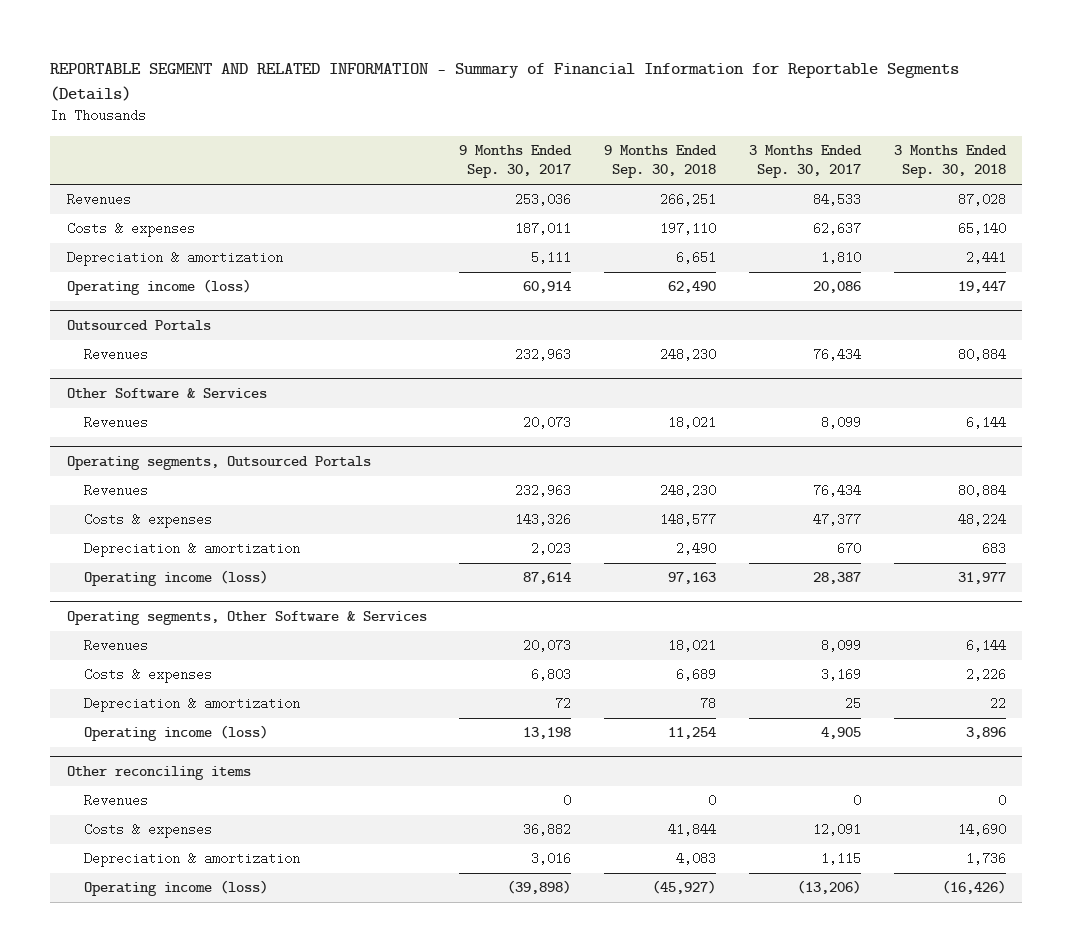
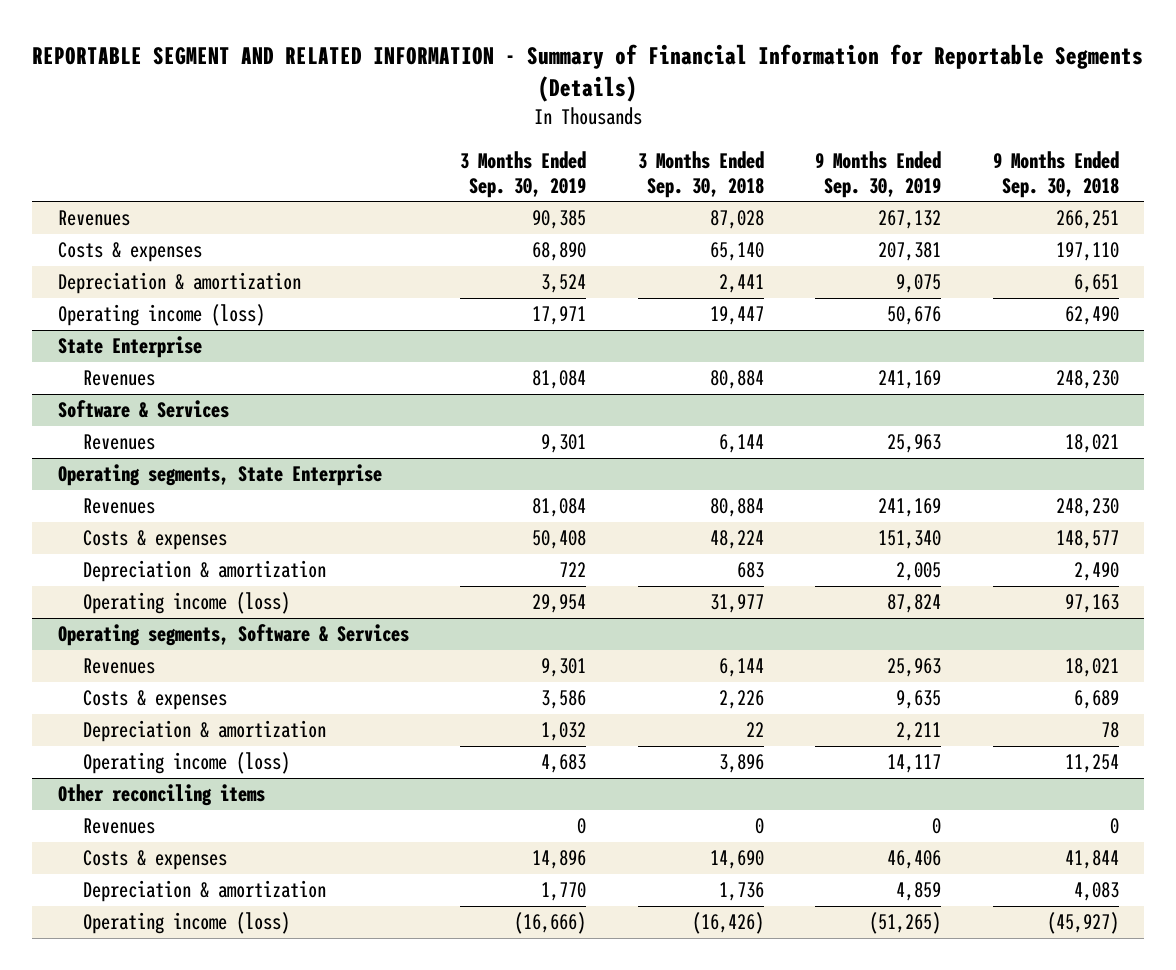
- | 9 Months Ended Sep. 30, 2017 | 9 Months Ended Sep. 30, 2018 | 3 Months Ended Sep. 30, 2017 | 3 Months Ended Sep. 30, 2018
+ | 3 Months Ended Sep. 30, 2019 | 3 Months Ended Sep. 30, 2018 | 9 Months Ended Sep. 30, 2019 | 9 Months Ended Sep. 30, 2018
- Outsourced Portals
+ State Enterprise
- Other Software & Services
+ Software & Services
- Operating segments, Outsourced Portals
+ Operating segments, State Enterprise
- Operating segments, Other Software & Services
+ Operating segments, Software & Services

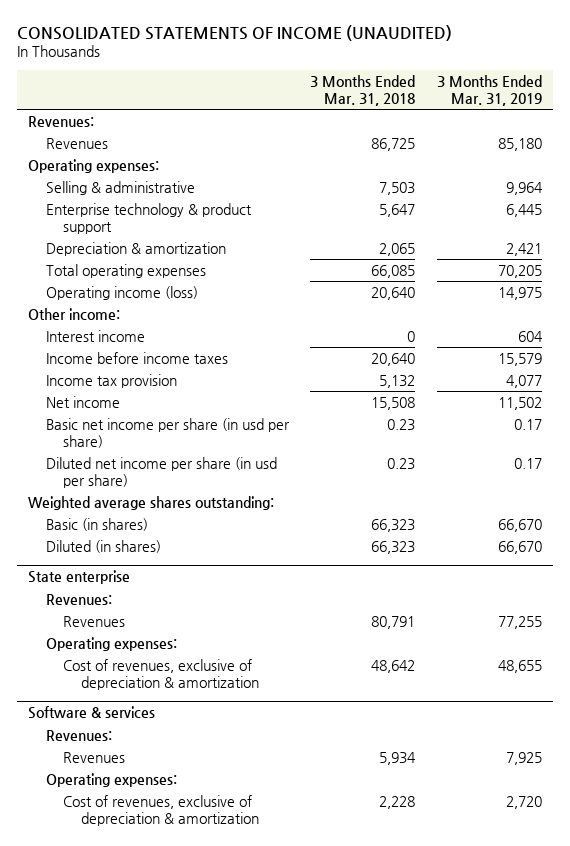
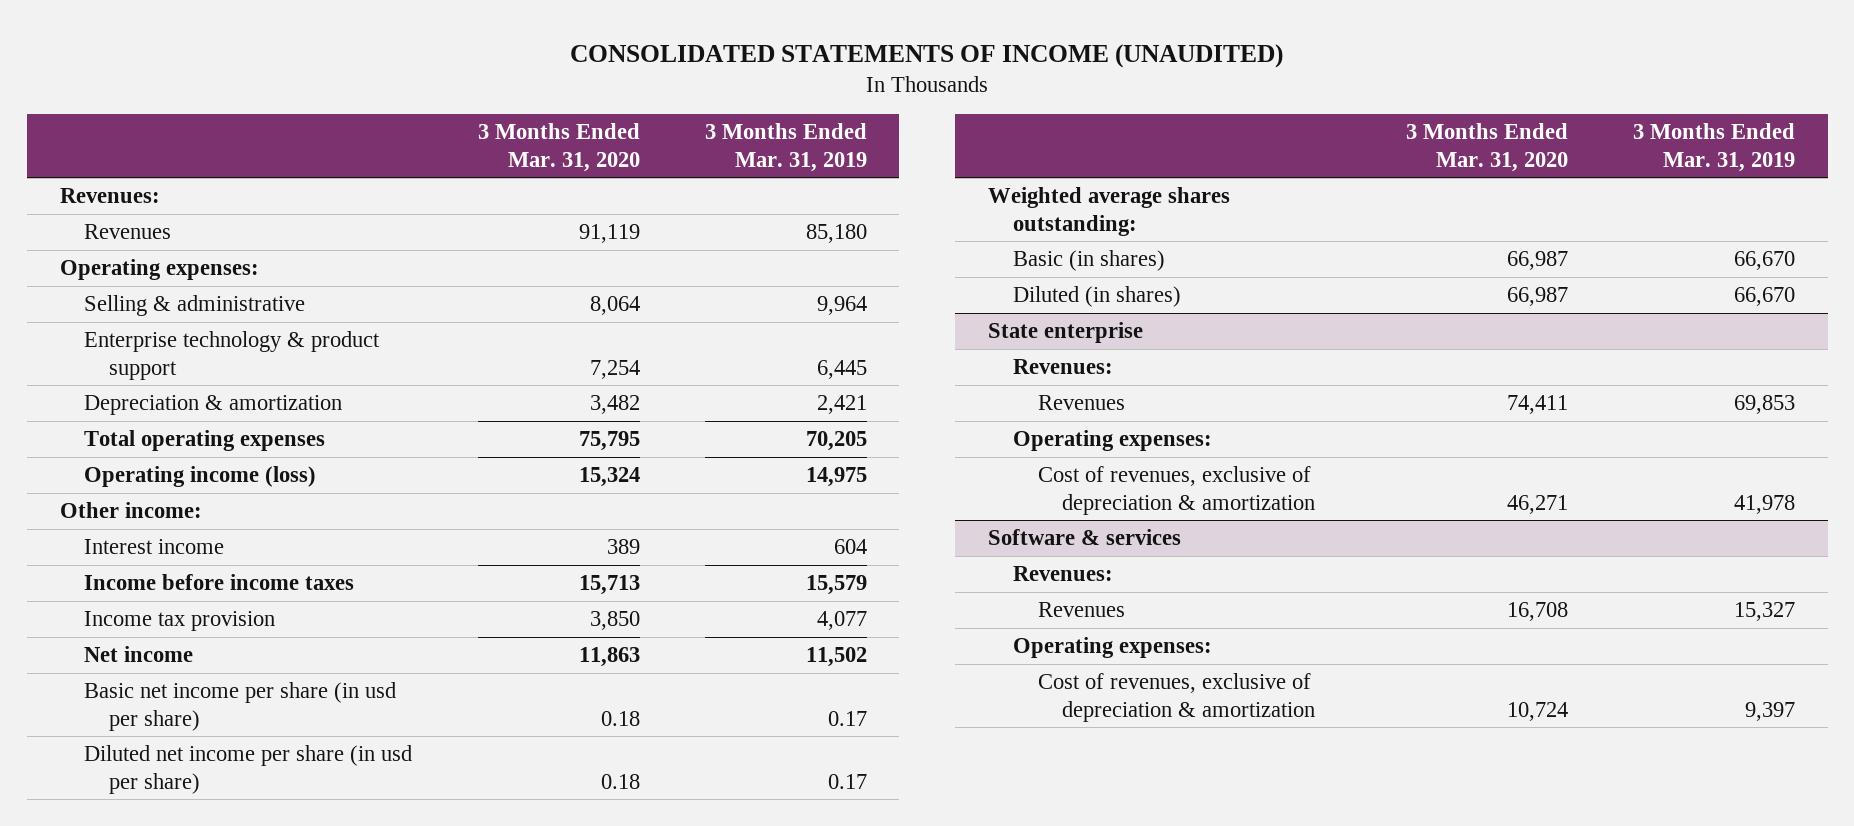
- | 3 Months Ended Mar. 31, 2018 | 3 Months Ended Mar. 31, 2019
+ | 3 Months Ended Mar. 31, 2020 | 3 Months Ended Mar. 31, 2019
@ State enterprise
- Revenues | 80,791 | 77,255
+ Revenues | 74,411 | 69,853
- Cost of revenues, exclusive of depreciation & amortization | 48,642 | 48,655
+ Cost of revenues, exclusive of depreciation & amortization | 46,271 | 41,978
@ Software & services
- Revenues | 5,934 | 7,925
+ Revenues | 16,708 | 15,327
- Cost of revenues, exclusive of depreciation & amortization | 2,228 | 2,720
+ Cost of revenues, exclusive of depreciation & amortization | 10,724 | 9,397

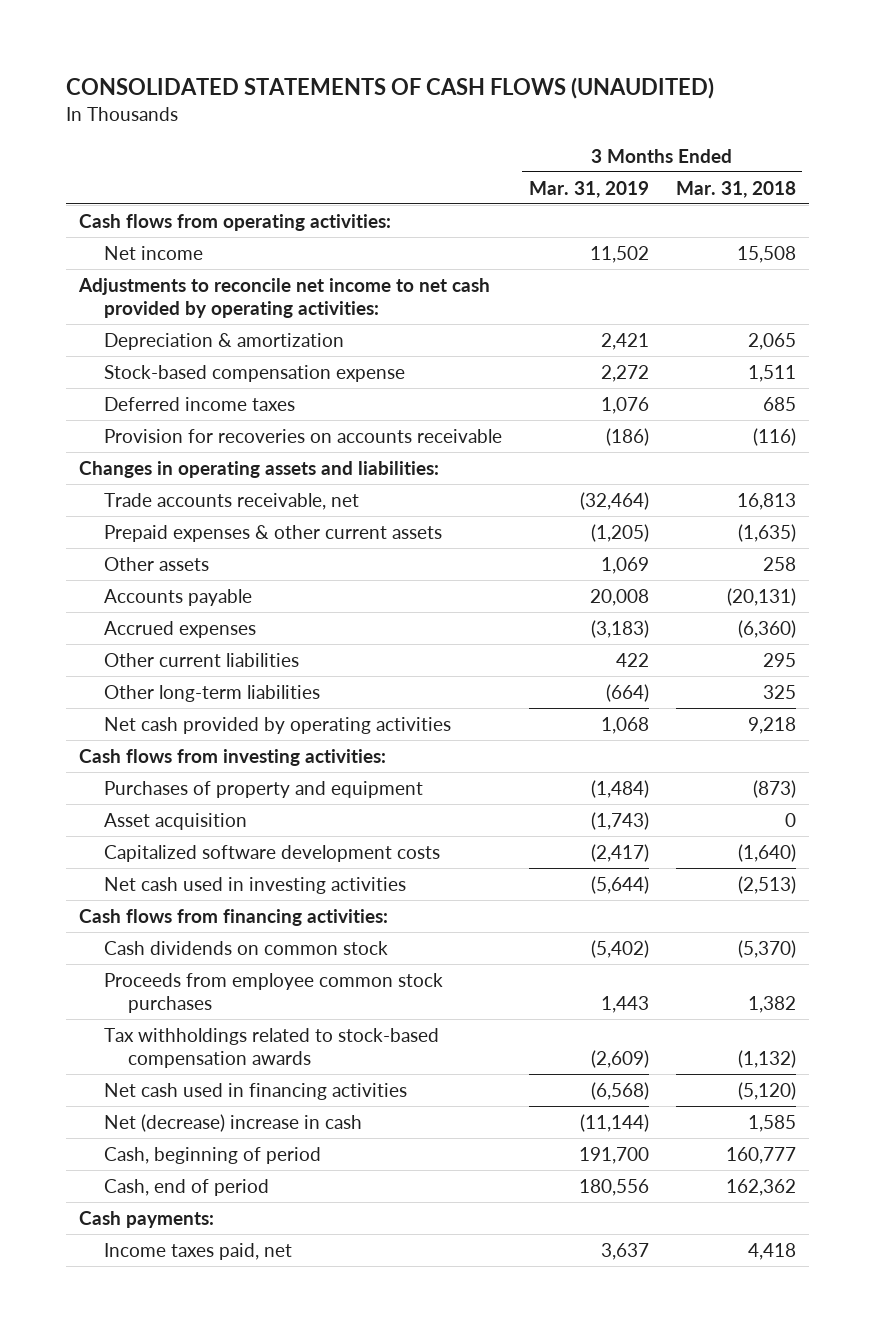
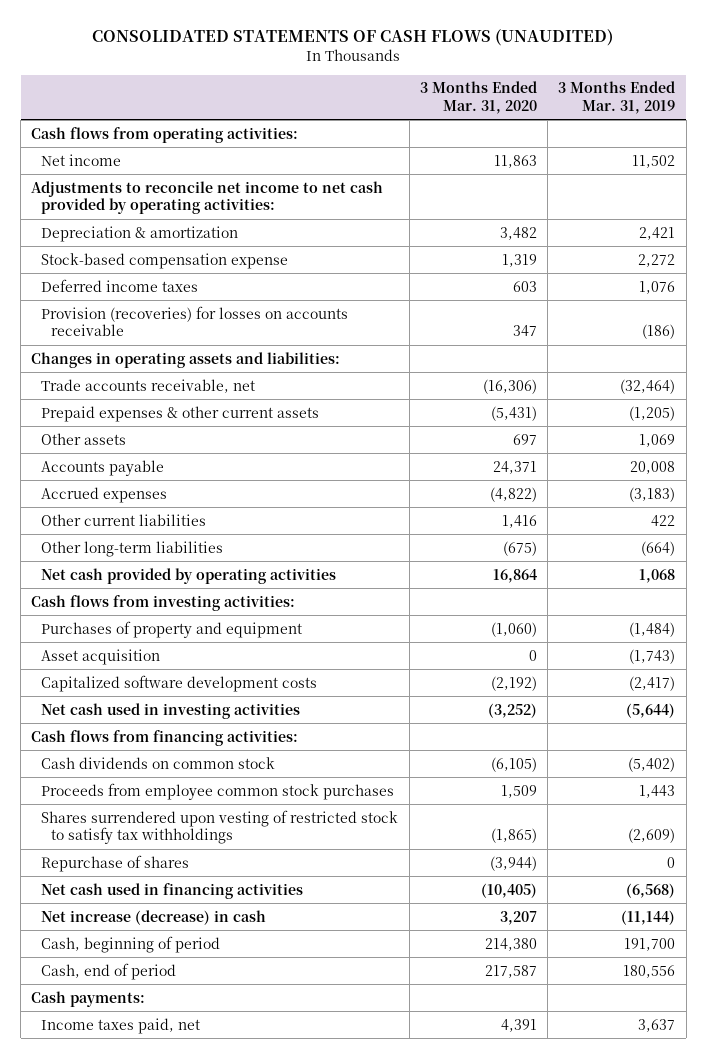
- | 3 Months Ended Mar. 31, 2019 | 3 Months Ended Mar. 31, 2018
+ | 3 Months Ended Mar. 31, 2020 | 3 Months Ended Mar. 31, 2019
- Provision for recoveries on accounts receivable | (186) | (116)
+ Provision (recoveries) for losses on accounts receivable | 347 | (186)
- Tax withholdings related to stock-based compensation awards | (2,609) | (1,132)
+ Shares surrendered upon vesting of restricted stock to satisfy tax withholdings | (1,865) | (2,609)
+ Repurchase of shares | (3,944) | 0
- Net (decrease) increase in cash | (11,144) | 1,585
+ Net increase (decrease) in cash | 3,207 | (11,144)

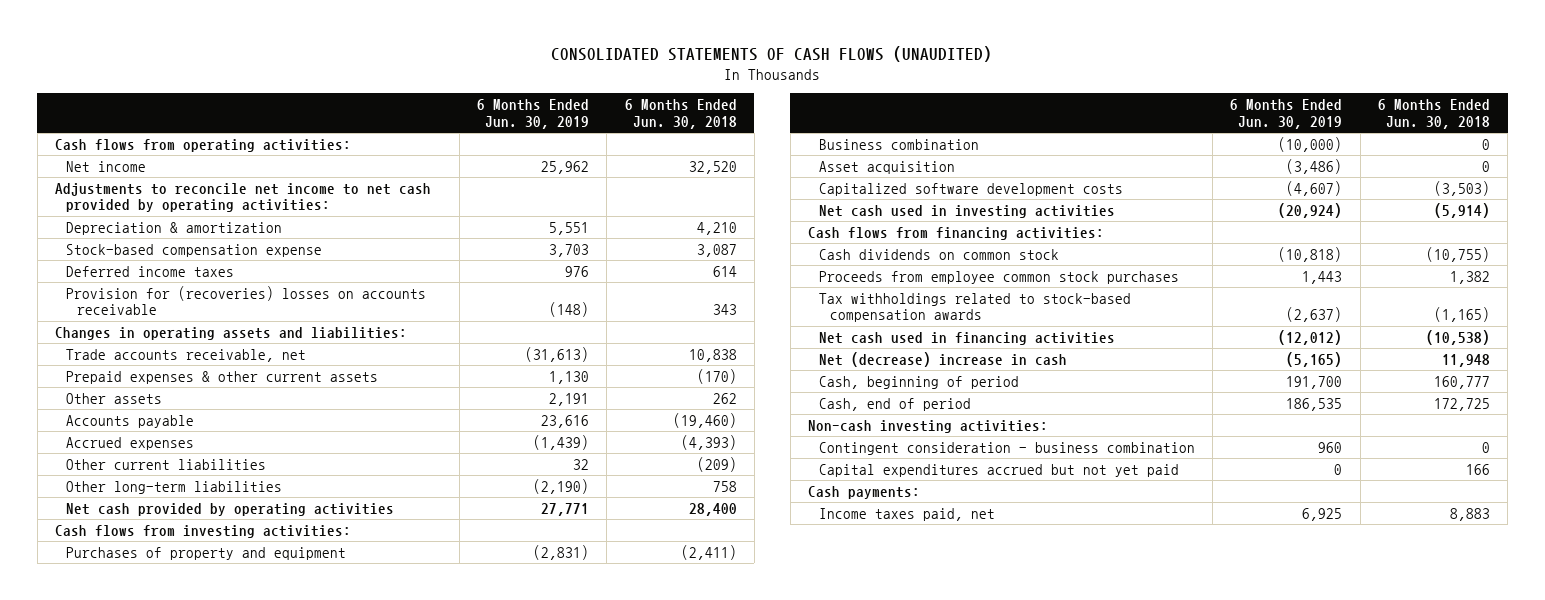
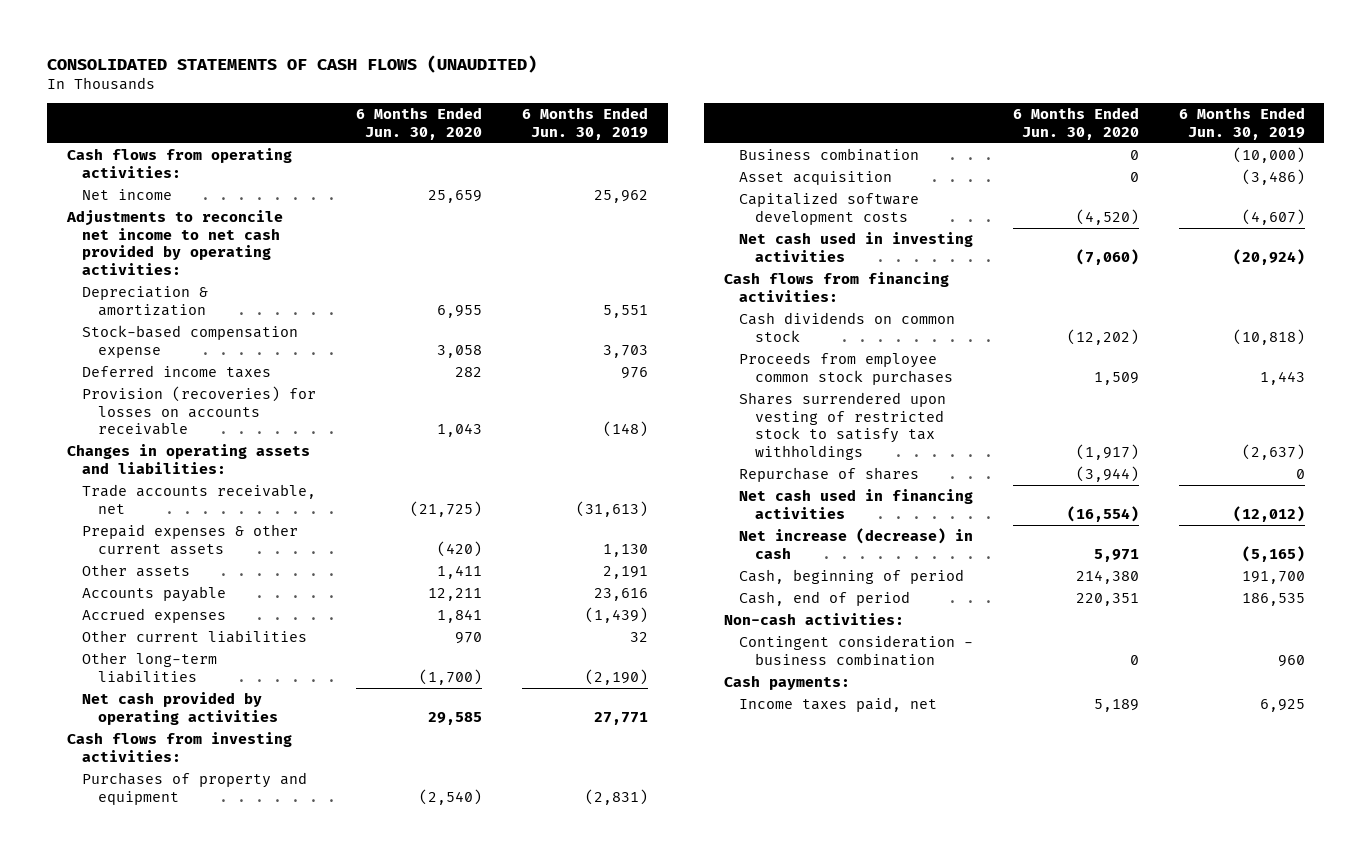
- | 6 Months Ended Jun. 30, 2019 | 6 Months Ended Jun. 30, 2018
+ | 6 Months Ended Jun. 30, 2020 | 6 Months Ended Jun. 30, 2019
- Provision for (recoveries) losses on accounts receivable | (148) | 343
+ Provision (recoveries) for losses on accounts receivable | 1,043 | (148)
- Tax withholdings related to stock-based compensation awards | (2,637) | (1,165)
+ Shares surrendered upon vesting of restricted stock to satisfy tax withholdings | (1,917) | (2,637)
+ Repurchase of shares | (3,944) | 0
- Net (decrease) increase in cash | (5,165) | 11,948
+ Net increase (decrease) in cash | 5,971 | (5,165)
- Non-cash investing activities:
+ Non-cash activities:
- Capital expenditures accrued but not yet paid | 0 | 166

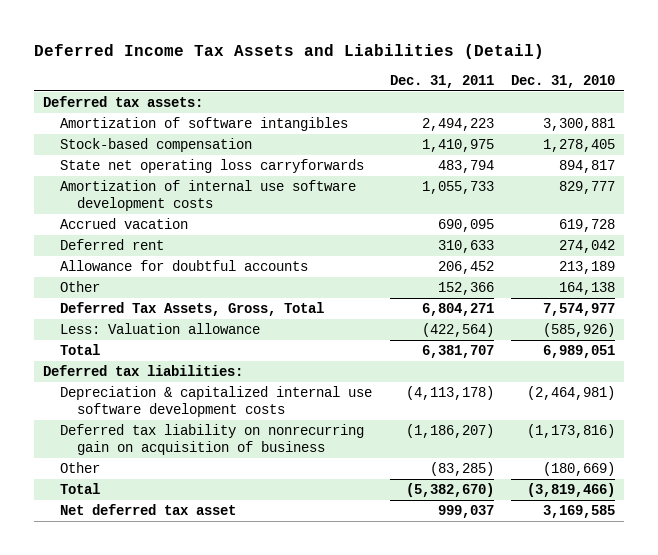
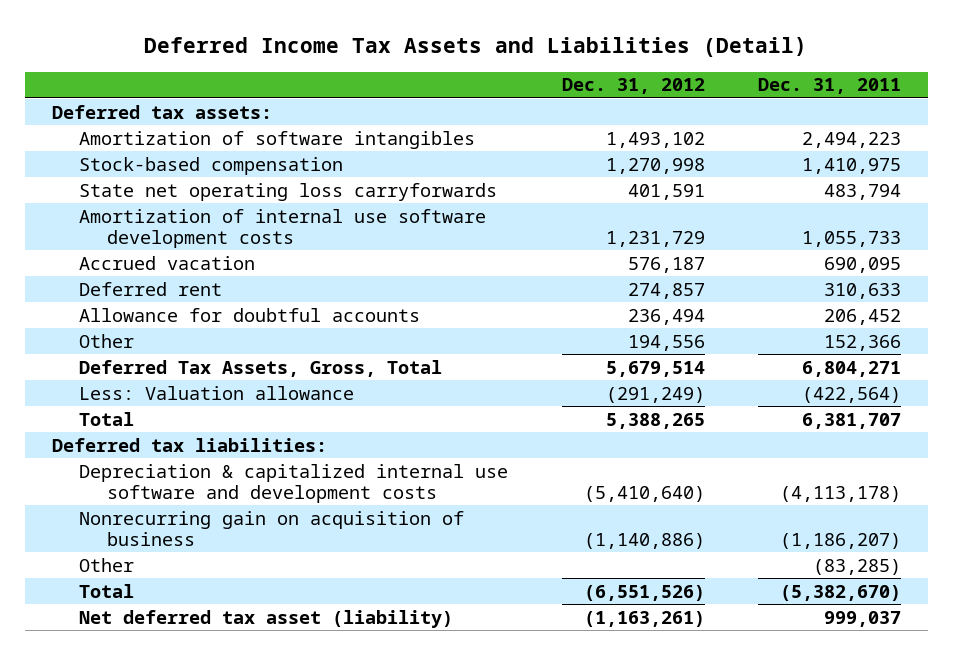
- | Dec. 31, 2011 | Dec. 31, 2010
+ | Dec. 31, 2012 | Dec. 31, 2011
- Depreciation & capitalized internal use software development costs | (4,113,178) | (2,464,981)
- Deferred tax liability on nonrecurring gain on acquisition of business | (1,186,207) | (1,173,816)
+ Depreciation & capitalized internal use software and development costs | (5,410,640) | (4,113,178)
+ Nonrecurring gain on acquisition of business | (1,140,886) | (1,186,207)
- Net deferred tax asset | 999,037 | 3,169,585
+ Net deferred tax asset (liability) | (1,163,261) | 999,037

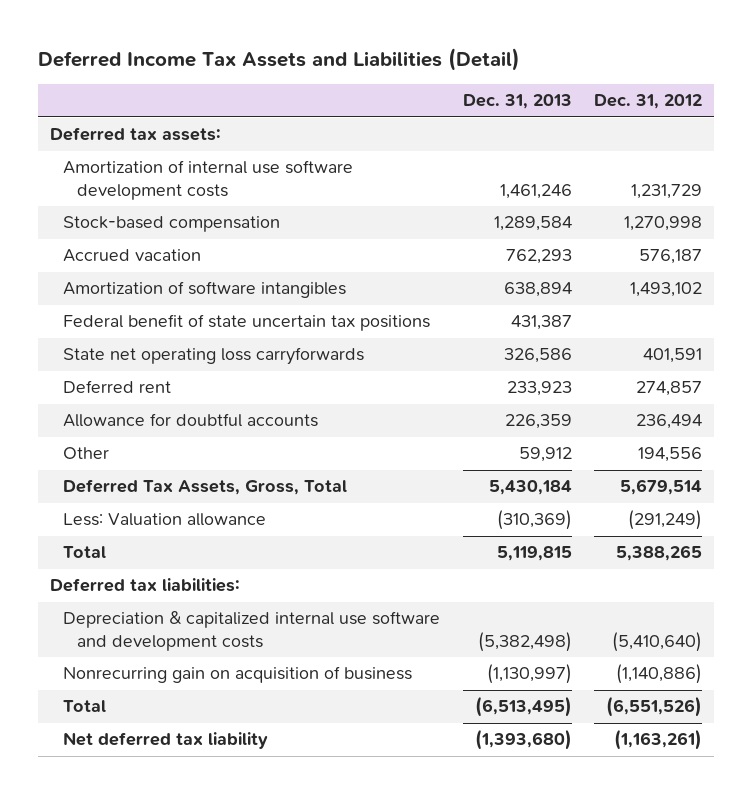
- | Dec. 31, 2012 | Dec. 31, 2011
+ | Dec. 31, 2013 | Dec. 31, 2012
moved down: Stock-based compensation | 1,289,584 | 1,270,998
moved down: Amortization of software intangibles | 638,894 | 1,493,102
+ Federal benefit of state uncertain tax positions | 431,387 |
moved down: State net operating loss carryforwards | 326,586 | 401,591
- Other | | (83,285)
- Net deferred tax asset (liability) | (1,163,261) | 999,037
+ Net deferred tax liability | (1,393,680) | (1,163,261)

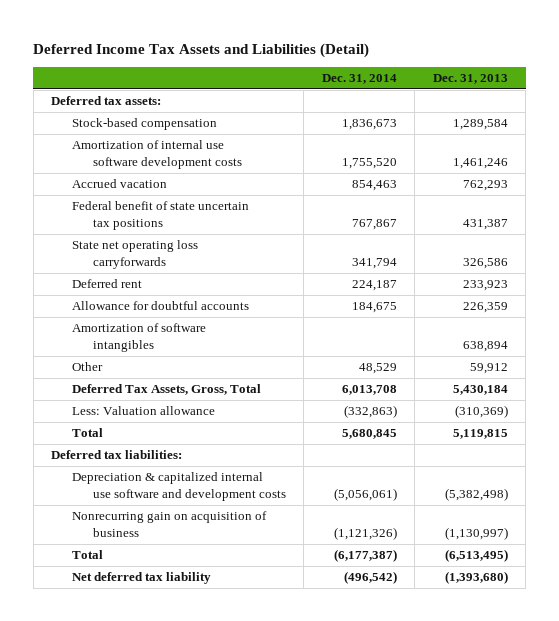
- | Dec. 31, 2013 | Dec. 31, 2012
+ | Dec. 31, 2014 | Dec. 31, 2013
moved down: Amortization of internal use software development costs | 1,755,520 | 1,461,246
moved down: Amortization of software intangibles | | 638,894

